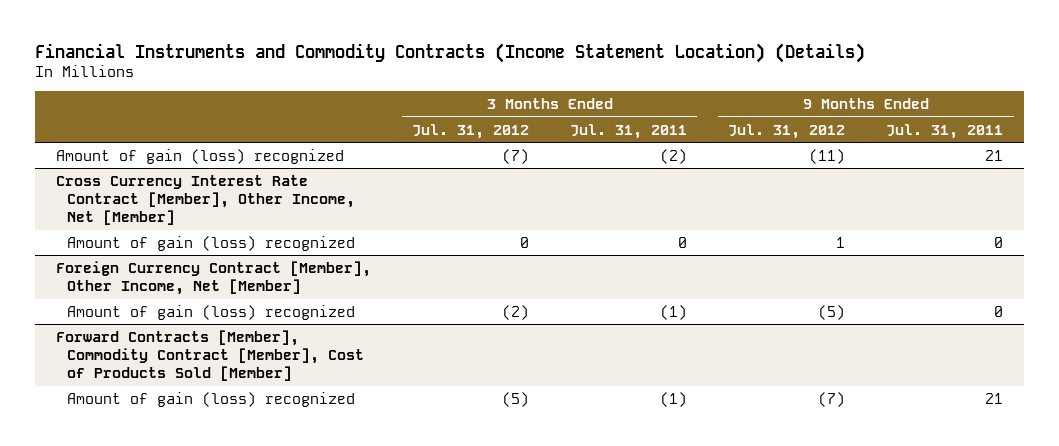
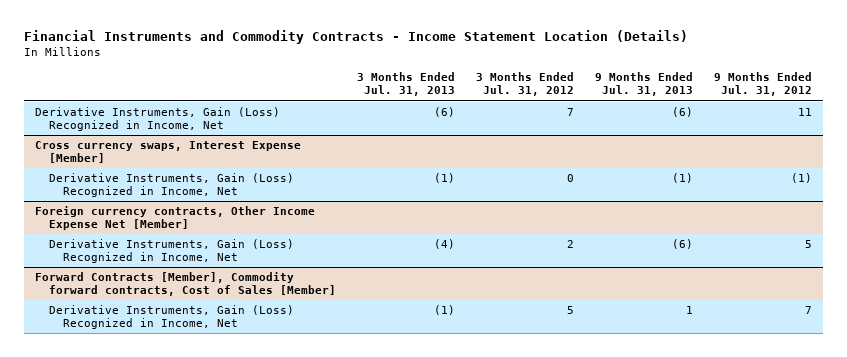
- Financial Instruments and Commodity Contracts (Income Statement Location) (Details)
+ Financial Instruments and Commodity Contracts - Income Statement Location (Details)
- | 3 Months Ended Jul. 31, 2012 | 3 Months Ended Jul. 31, 2011 | 9 Months Ended Jul. 31, 2012 | 9 Months Ended Jul. 31, 2011
+ | 3 Months Ended Jul. 31, 2013 | 3 Months Ended Jul. 31, 2012 | 9 Months Ended Jul. 31, 2013 | 9 Months Ended Jul. 31, 2012
- Amount of gain (loss) recognized | (7) | (2) | (11) | 21
- Cross Currency Interest Rate Contract [Member], Other Income, Net [Member]
- Amount of gain (loss) recognized | 0 | 0 | 1 | 0
- Foreign Currency Contract [Member], Other Income, Net [Member]
- Amount of gain (loss) recognized | (2) | (1) | (5) | 0
- Forward Contracts [Member], Commodity Contract [Member], Cost of Products Sold [Member]
- Amount of gain (loss) recognized | (5) | (1) | (7) | 21
+ Derivative Instruments, Gain (Loss) Recognized in Income, Net | (6) | 7 | (6) | 11
+ Cross currency swaps, Interest Expense [Member]
+ Derivative Instruments, Gain (Loss) Recognized in Income, Net | (1) | 0 | (1) | (1)
+ Foreign currency contracts, Other Income Expense Net [Member]
+ Derivative Instruments, Gain (Loss) Recognized in Income, Net | (4) | 2 | (6) | 5
+ Forward Contracts [Member], Commodity forward contracts, Cost of Sales [Member]
+ Derivative Instruments, Gain (Loss) Recognized in Income, Net | (1) | 5 | 1 | 7

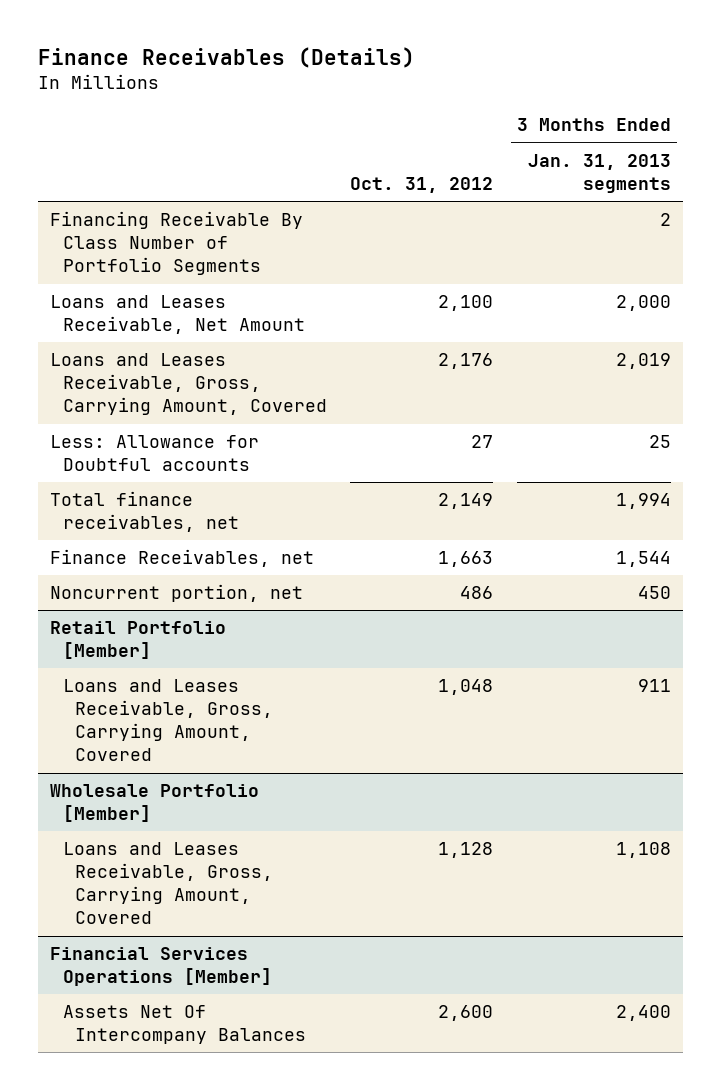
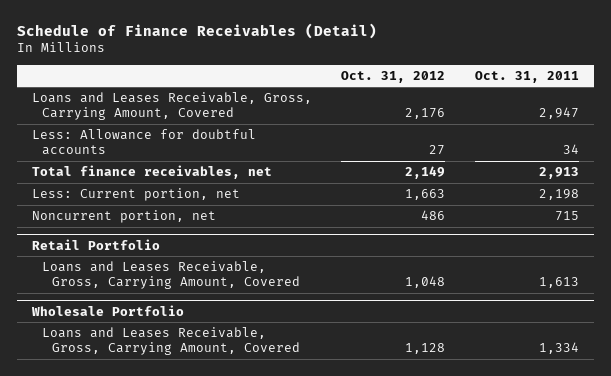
- Finance Receivables (Details)
+ Schedule of Finance Receivables (Detail)
- | Oct. 31, 2012 | 3 Months Ended Jan. 31, 2013 segments
+ | Oct. 31, 2012 | Oct. 31, 2011
- Financing Receivable By Class Number of Portfolio Segments | | 2
- Loans and Leases Receivable, Net Amount | 2,100 | 2,000
- Less: Allowance for Doubtful accounts | 27 | 25
+ Less: Allowance for doubtful accounts | 27 | 34
- Finance Receivables, net | 1,663 | 1,544
+ Less: Current portion, net | 1,663 | 2,198
- Retail Portfolio [Member]
+ Retail Portfolio
- Wholesale Portfolio [Member]
+ Wholesale Portfolio
- Financial Services Operations [Member]
- Assets Net Of Intercompany Balances | 2,600 | 2,400

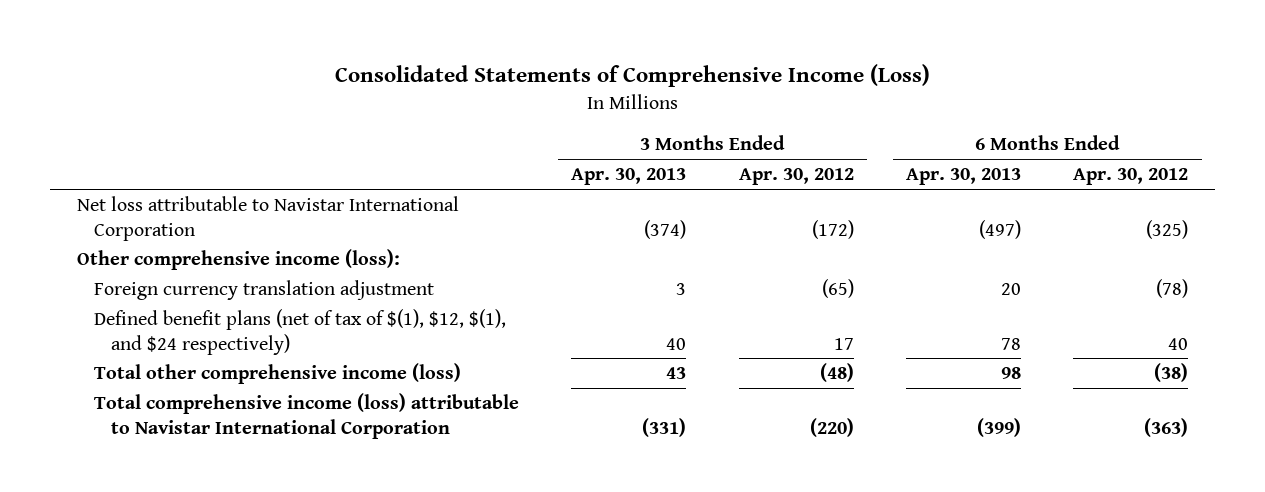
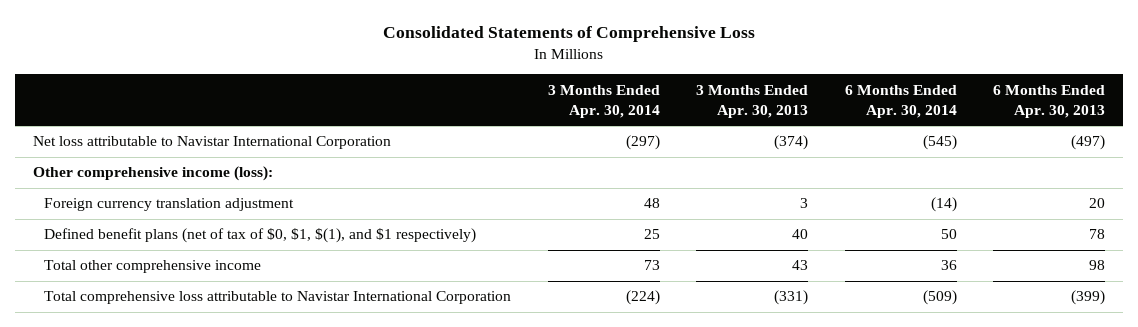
- Consolidated Statements of Comprehensive Income (Loss)
+ Consolidated Statements of Comprehensive Loss
- | 3 Months Ended Apr. 30, 2013 | 3 Months Ended Apr. 30, 2012 | 6 Months Ended Apr. 30, 2013 | 6 Months Ended Apr. 30, 2012
+ | 3 Months Ended Apr. 30, 2014 | 3 Months Ended Apr. 30, 2013 | 6 Months Ended Apr. 30, 2014 | 6 Months Ended Apr. 30, 2013
- Defined benefit plans (net of tax of $(1), $12, $(1), and $24 respectively) | 40 | 17 | 78 | 40
- Total other comprehensive income (loss) | 43 | (48) | 98 | (38)
- Total comprehensive income (loss) attributable to Navistar International Corporation | (331) | (220) | (399) | (363)
+ Defined benefit plans (net of tax of $0, $1, $(1), and $1 respectively) | 25 | 40 | 50 | 78
+ Total other comprehensive income | 73 | 43 | 36 | 98
+ Total comprehensive loss attributable to Navistar International Corporation | (224) | (331) | (509) | (399)

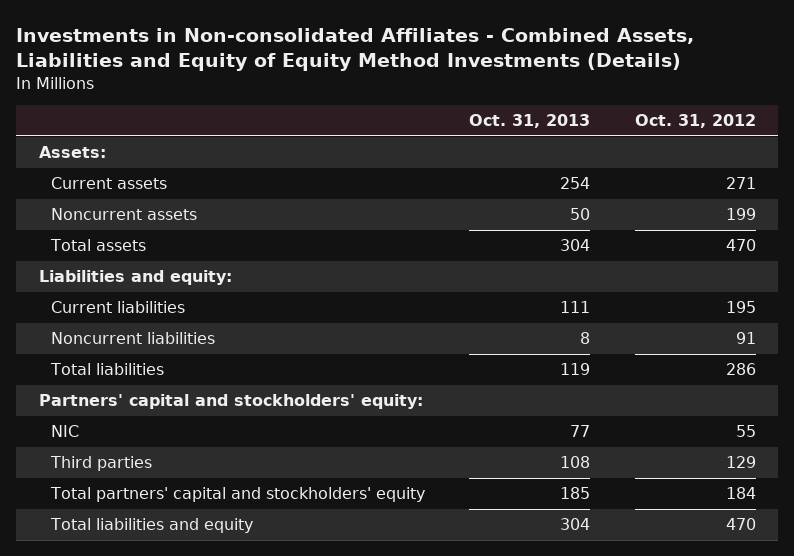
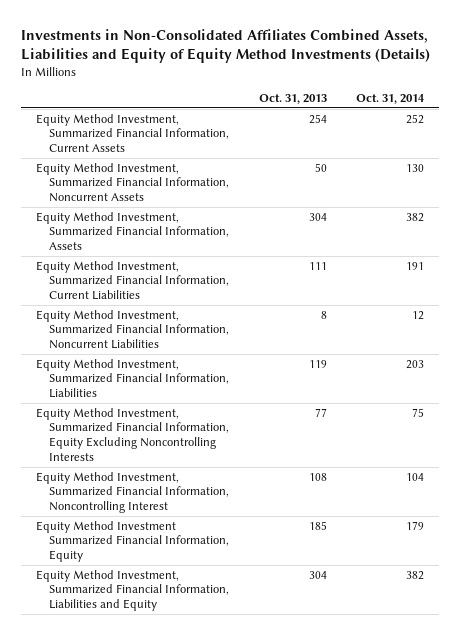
- Investments in Non-consolidated Affiliates - Combined Assets, Liabilities and Equity of Equity Method Investments (Details)
+ Investments in Non-Consolidated Affiliates Combined Assets, Liabilities and Equity of Equity Method Investments (Details)
- | Oct. 31, 2013 | Oct. 31, 2012
+ | Oct. 31, 2013 | Oct. 31, 2014
- Assets:
- Current assets | 254 | 271
- Noncurrent assets | 50 | 199
- Total assets | 304 | 470
- Liabilities and equity:
- Current liabilities | 111 | 195
- Noncurrent liabilities | 8 | 91
- Total liabilities | 119 | 286
- Partners' capital and stockholders' equity:
- NIC | 77 | 55
- Third parties | 108 | 129
- Total partners' capital and stockholders' equity | 185 | 184
- Total liabilities and equity | 304 | 470
+ Equity Method Investment, Summarized Financial Information, Current Assets | 254 | 252
+ Equity Method Investment, Summarized Financial Information, Noncurrent Assets | 50 | 130
+ Equity Method Investment, Summarized Financial Information, Assets | 304 | 382
+ Equity Method Investment, Summarized Financial Information, Current Liabilities | 111 | 191
+ Equity Method Investment, Summarized Financial Information, Noncurrent Liabilities | 8 | 12
+ Equity Method Investment, Summarized Financial Information, Liabilities | 119 | 203
+ Equity Method Investment, Summarized Financial Information, Equity Excluding Noncontrolling Interests | 77 | 75
+ Equity Method Investment, Summarized Financial Information, Noncontrolling Interest | 108 | 104
+ Equity Method Investment Summarized Financial Information, Equity | 185 | 179
+ Equity Method Investment, Summarized Financial Information, Liabilities and Equity | 304 | 382

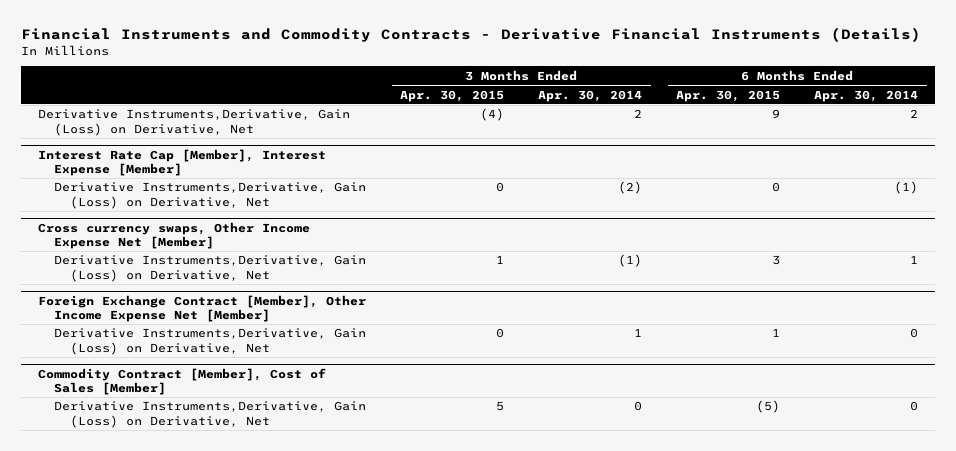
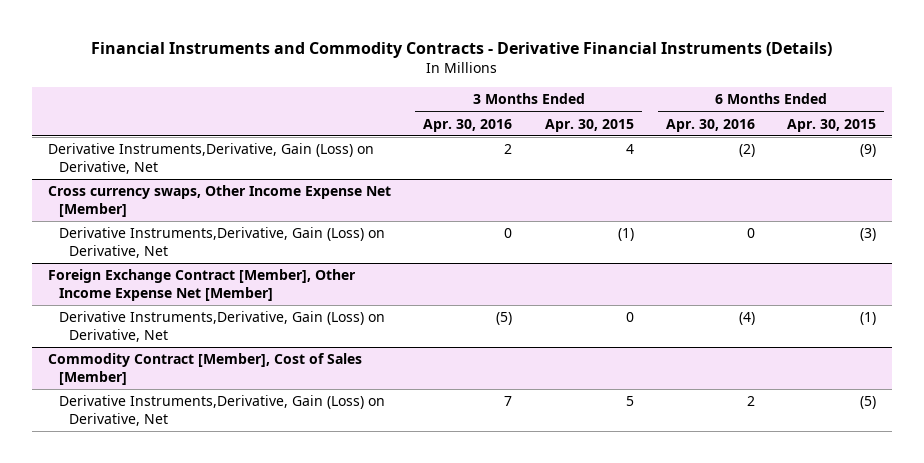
- | 3 Months Ended Apr. 30, 2015 | 3 Months Ended Apr. 30, 2014 | 6 Months Ended Apr. 30, 2015 | 6 Months Ended Apr. 30, 2014
+ | 3 Months Ended Apr. 30, 2016 | 3 Months Ended Apr. 30, 2015 | 6 Months Ended Apr. 30, 2016 | 6 Months Ended Apr. 30, 2015
- Derivative Instruments,Derivative, Gain (Loss) on Derivative, Net | (4) | 2 | 9 | 2
- Interest Rate Cap [Member], Interest Expense [Member]
- Derivative Instruments,Derivative, Gain (Loss) on Derivative, Net | 0 | (2) | 0 | (1)
+ Derivative Instruments,Derivative, Gain (Loss) on Derivative, Net | 2 | 4 | (2) | (9)
@ Cross currency swaps, Other Income Expense Net [Member]
- Derivative Instruments,Derivative, Gain (Loss) on Derivative, Net | 1 | (1) | 3 | 1
+ Derivative Instruments,Derivative, Gain (Loss) on Derivative, Net | 0 | (1) | 0 | (3)
@ Foreign Exchange Contract [Member], Other Income Expense Net [Member]
- Derivative Instruments,Derivative, Gain (Loss) on Derivative, Net | 0 | 1 | 1 | 0
+ Derivative Instruments,Derivative, Gain (Loss) on Derivative, Net | (5) | 0 | (4) | (1)

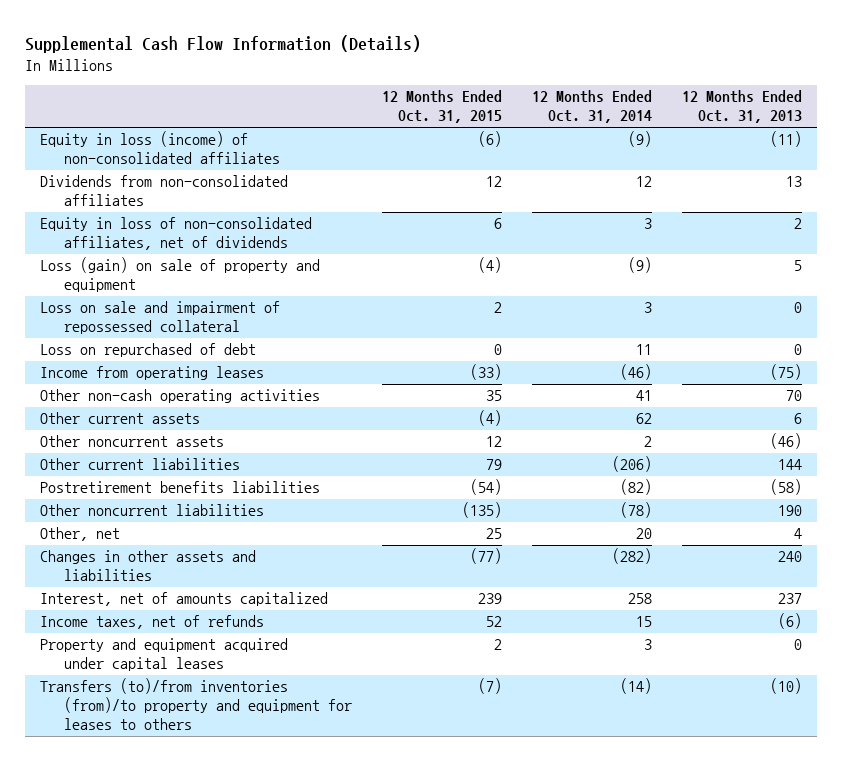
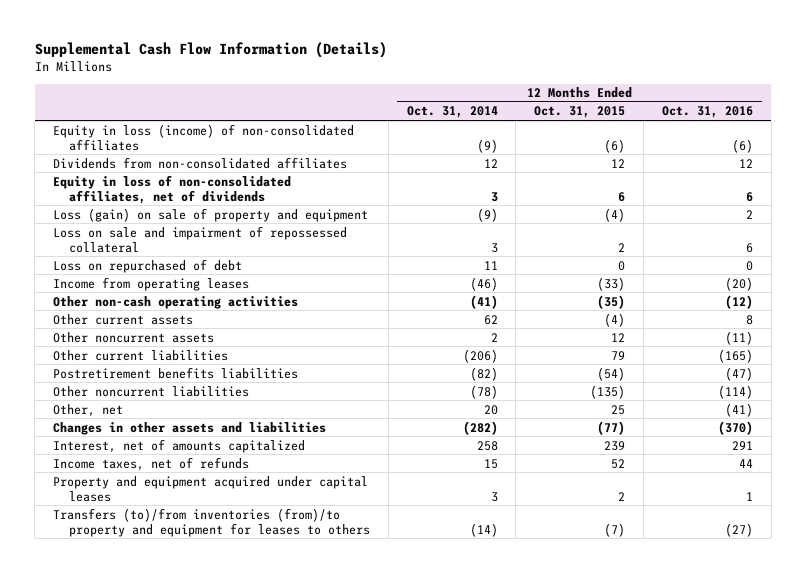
- | 12 Months Ended Oct. 31, 2015 | 12 Months Ended Oct. 31, 2014 | 12 Months Ended Oct. 31, 2013
+ | 12 Months Ended Oct. 31, 2014 | 12 Months Ended Oct. 31, 2015 | 12 Months Ended Oct. 31, 2016
- Other non-cash operating activities | 35 | 41 | 70
+ Other non-cash operating activities | (41) | (35) | (12)

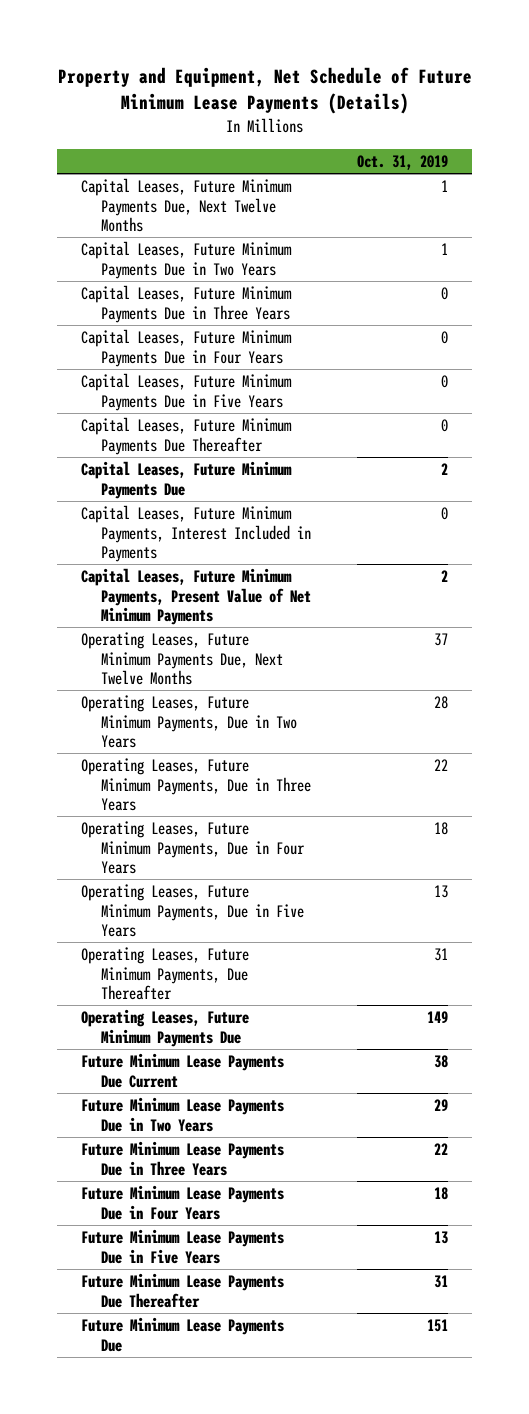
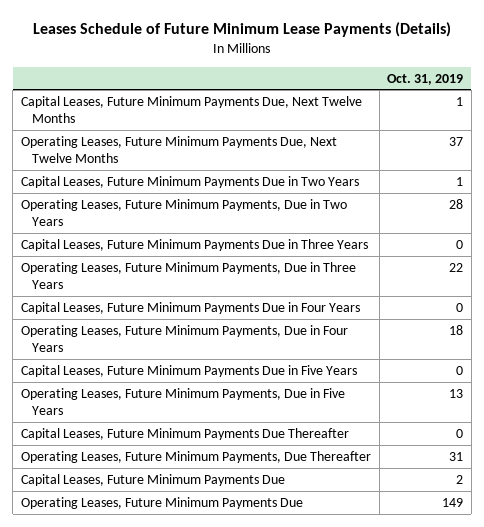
- Property and Equipment, Net Schedule of Future Minimum Lease Payments (Details)
+ Leases Schedule of Future Minimum Lease Payments (Details)
- Capital Leases, Future Minimum Payments, Interest Included in Payments | 0
- Capital Leases, Future Minimum Payments, Present Value of Net Minimum Payments | 2
moved down: Capital Leases, Future Minimum Payments Due in Two Years | 1
moved down: Capital Leases, Future Minimum Payments Due in Three Years | 0
moved down: Capital Leases, Future Minimum Payments Due in Four Years | 0
moved down: Capital Leases, Future Minimum Payments Due in Five Years | 0
moved down: Capital Leases, Future Minimum Payments Due Thereafter | 0
moved down: Capital Leases, Future Minimum Payments Due | 2
- Future Minimum Lease Payments Due Current | 38
- Future Minimum Lease Payments Due in Two Years | 29
- Future Minimum Lease Payments Due in Three Years | 22
- Future Minimum Lease Payments Due in Four Years | 18
- Future Minimum Lease Payments Due in Five Years | 13
- Future Minimum Lease Payments Due Thereafter | 31
- Future Minimum Lease Payments Due | 151

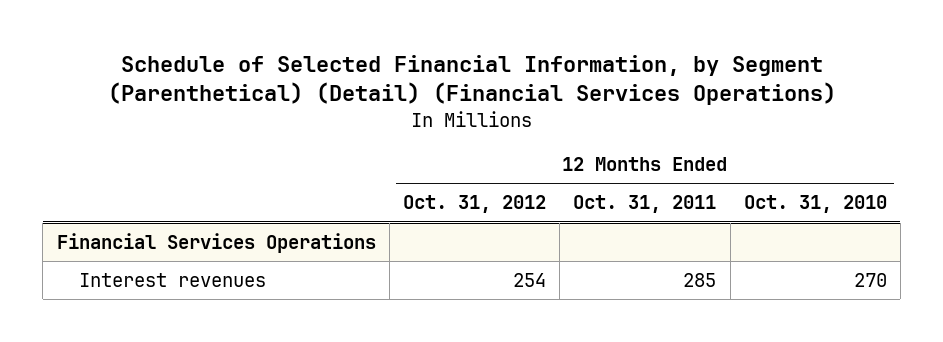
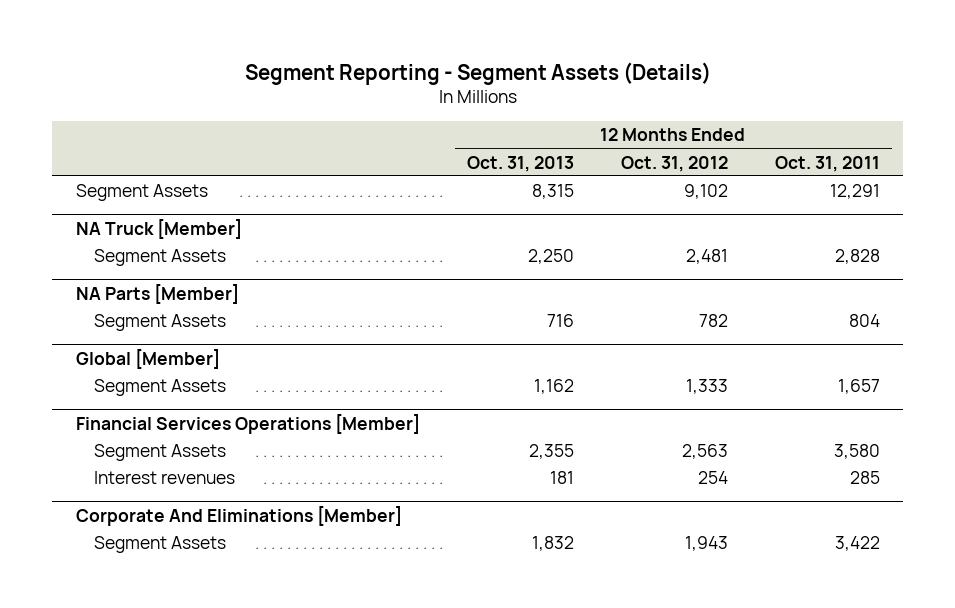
- Schedule of Selected Financial Information, by Segment (Parenthetical) (Detail) (Financial Services Operations)
+ Segment Reporting - Segment Assets (Details)
- | 12 Months Ended Oct. 31, 2012 | 12 Months Ended Oct. 31, 2011 | 12 Months Ended Oct. 31, 2010
+ | 12 Months Ended Oct. 31, 2013 | 12 Months Ended Oct. 31, 2012 | 12 Months Ended Oct. 31, 2011
- Financial Services Operations
+ Segment Assets | 8,315 | 9,102 | 12,291
+ NA Truck [Member]
+ Segment Assets | 2,250 | 2,481 | 2,828
+ NA Parts [Member]
+ Segment Assets | 716 | 782 | 804
+ Global [Member]
+ Segment Assets | 1,162 | 1,333 | 1,657
+ Financial Services Operations [Member]
+ Segment Assets | 2,355 | 2,563 | 3,580
+ Corporate And Eliminations [Member]
+ Segment Assets | 1,832 | 1,943 | 3,422

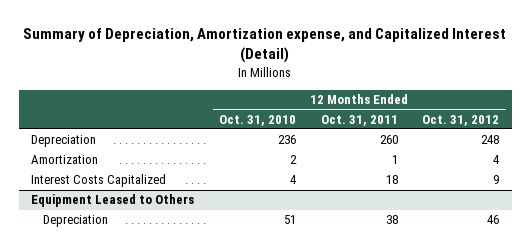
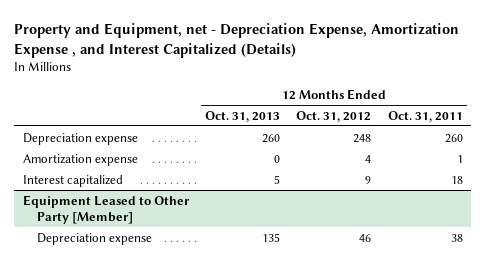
- Summary of Depreciation, Amortization expense, and Capitalized Interest (Detail)
+ Property and Equipment, net - Depreciation Expense, Amortization Expense , and Interest Capitalized (Details)
- | 12 Months Ended Oct. 31, 2010 | 12 Months Ended Oct. 31, 2011 | 12 Months Ended Oct. 31, 2012
+ | 12 Months Ended Oct. 31, 2013 | 12 Months Ended Oct. 31, 2012 | 12 Months Ended Oct. 31, 2011
- Depreciation | 236 | 260 | 248
- Amortization | 2 | 1 | 4
- Interest Costs Capitalized | 4 | 18 | 9
- Equipment Leased to Others
- Depreciation | 51 | 38 | 46
+ Depreciation expense | 260 | 248 | 260
+ Amortization expense | 0 | 4 | 1
+ Interest capitalized | 5 | 9 | 18
+ Equipment Leased to Other Party [Member]
+ Depreciation expense | 135 | 46 | 38

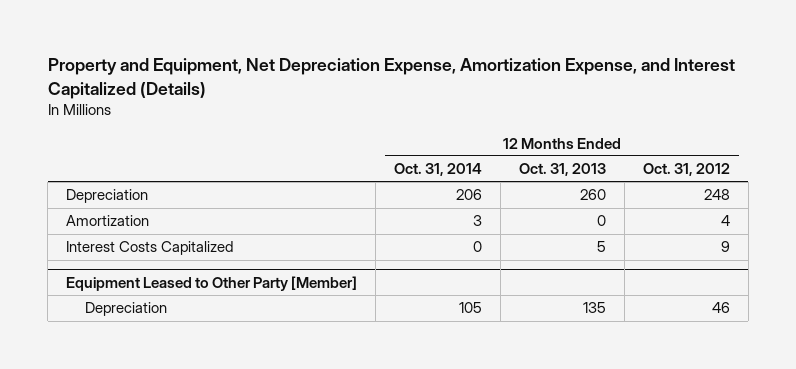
- Property and Equipment, net - Depreciation Expense, Amortization Expense , and Interest Capitalized (Details)
+ Property and Equipment, Net Depreciation Expense, Amortization Expense, and Interest Capitalized (Details)
- | 12 Months Ended Oct. 31, 2013 | 12 Months Ended Oct. 31, 2012 | 12 Months Ended Oct. 31, 2011
+ | 12 Months Ended Oct. 31, 2014 | 12 Months Ended Oct. 31, 2013 | 12 Months Ended Oct. 31, 2012
- Depreciation expense | 260 | 248 | 260
- Amortization expense | 0 | 4 | 1
- Interest capitalized | 5 | 9 | 18
+ Depreciation | 206 | 260 | 248
+ Amortization | 3 | 0 | 4
+ Interest Costs Capitalized | 0 | 5 | 9
@ Equipment Leased to Other Party [Member]
- Depreciation expense | 135 | 46 | 38
+ Depreciation | 105 | 135 | 46

